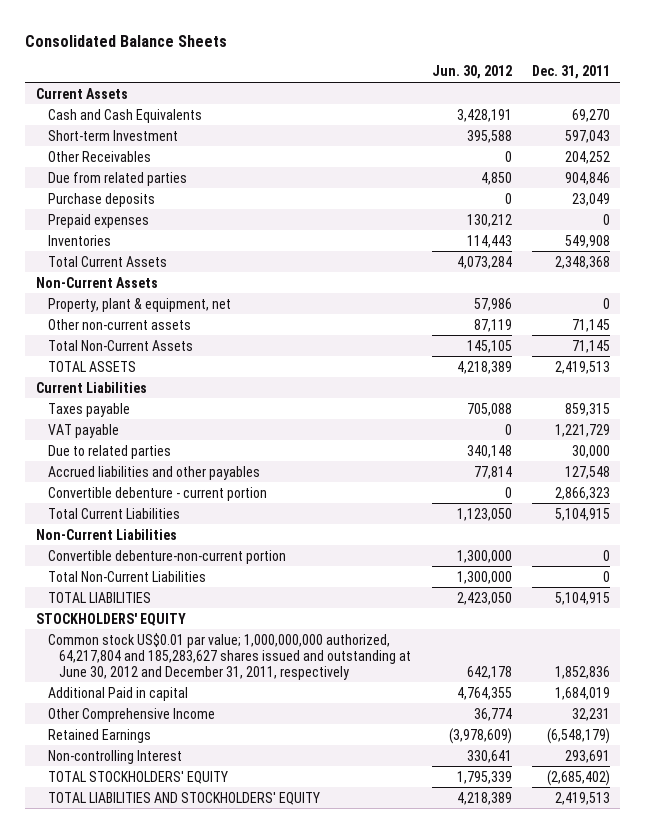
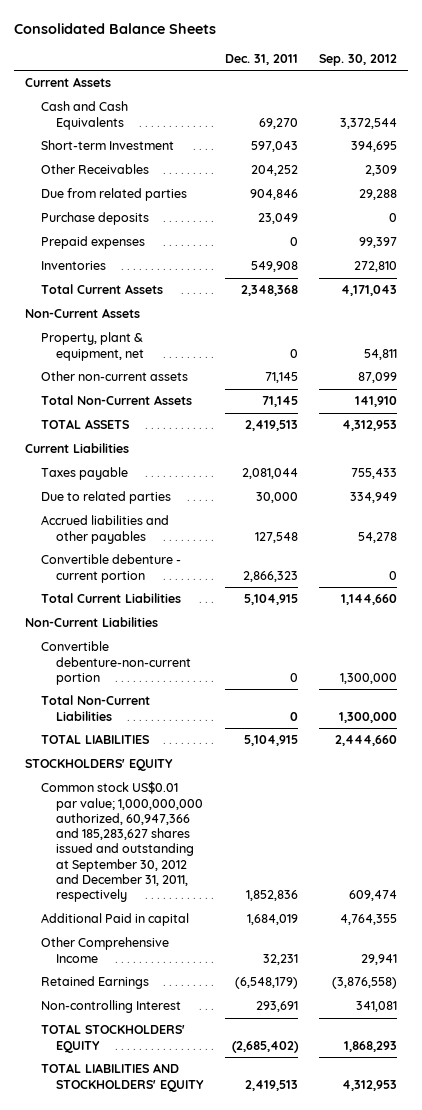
- | Jun. 30, 2012 | Dec. 31, 2011
+ | Dec. 31, 2011 | Sep. 30, 2012
- Taxes payable | 705,088 | 859,315
- VAT payable | 0 | 1,221,729
+ Taxes payable | 2,081,044 | 755,433
- Common stock US$0.01 par value; 1,000,000,000 authorized, 64,217,804 and 185,283,627 shares issued and outstanding at June 30, 2012 and December 31, 2011, respectively | 642,178 | 1,852,836
+ Common stock US$0.01 par value; 1,000,000,000 authorized, 60,947,366 and 185,283,627 shares issued and outstanding at September 30, 2012 and December 31, 2011, respectively | 1,852,836 | 609,474

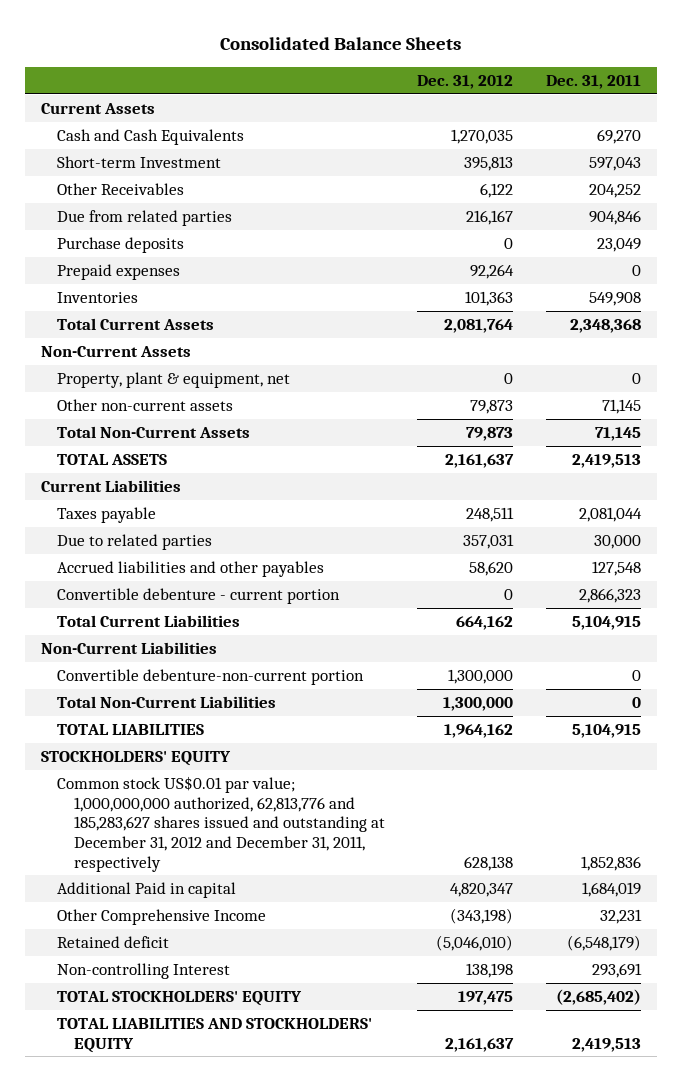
- | Dec. 31, 2011 | Sep. 30, 2012
+ | Dec. 31, 2012 | Dec. 31, 2011
- Common stock US$0.01 par value; 1,000,000,000 authorized, 60,947,366 and 185,283,627 shares issued and outstanding at September 30, 2012 and December 31, 2011, respectively | 1,852,836 | 609,474
+ Common stock US$0.01 par value; 1,000,000,000 authorized, 62,813,776 and 185,283,627 shares issued and outstanding at December 31, 2012 and December 31, 2011, respectively | 628,138 | 1,852,836
- Retained Earnings | (6,548,179) | (3,876,558)
+ Retained deficit | (5,046,010) | (6,548,179)

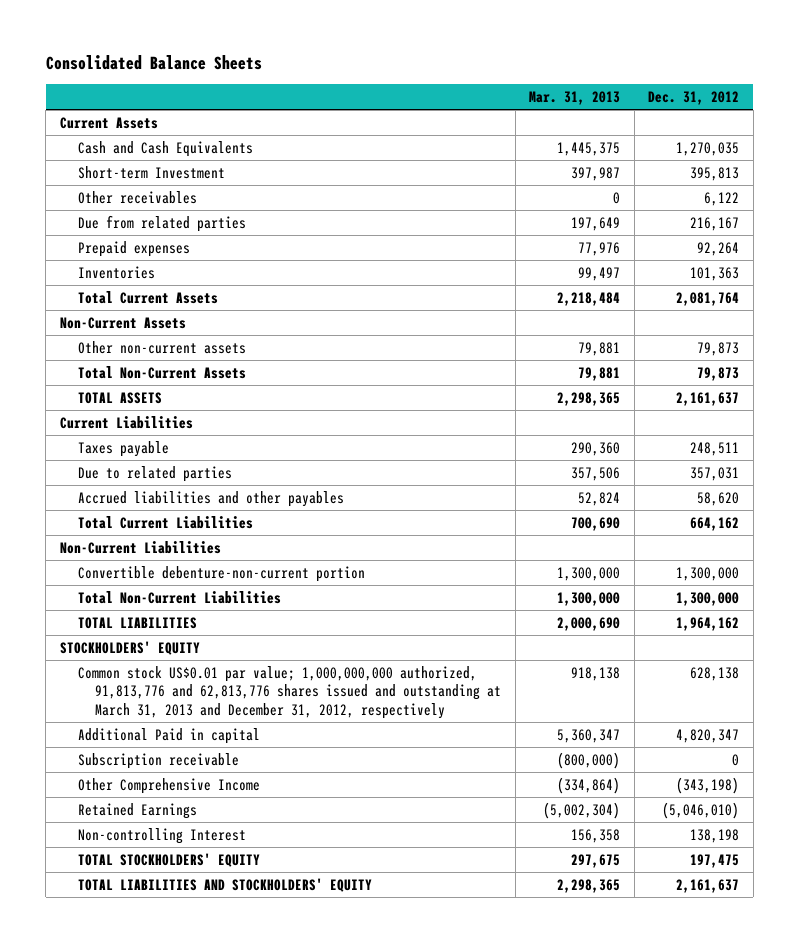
- | Dec. 31, 2012 | Dec. 31, 2011
+ | Mar. 31, 2013 | Dec. 31, 2012
- Other Receivables | 6,122 | 204,252
+ Other receivables | 0 | 6,122
- Purchase deposits | 0 | 23,049
- Property, plant & equipment, net | 0 | 0
- Convertible debenture - current portion | 0 | 2,866,323
- Common stock US$0.01 par value; 1,000,000,000 authorized, 62,813,776 and 185,283,627 shares issued and outstanding at December 31, 2012 and December 31, 2011, respectively | 628,138 | 1,852,836
+ Common stock US$0.01 par value; 1,000,000,000 authorized, 91,813,776 and 62,813,776 shares issued and outstanding at March 31, 2013 and December 31, 2012, respectively | 918,138 | 628,138
+ Subscription receivable | (800,000) | 0
- Retained deficit | (5,046,010) | (6,548,179)
+ Retained Earnings | (5,002,304) | (5,046,010)

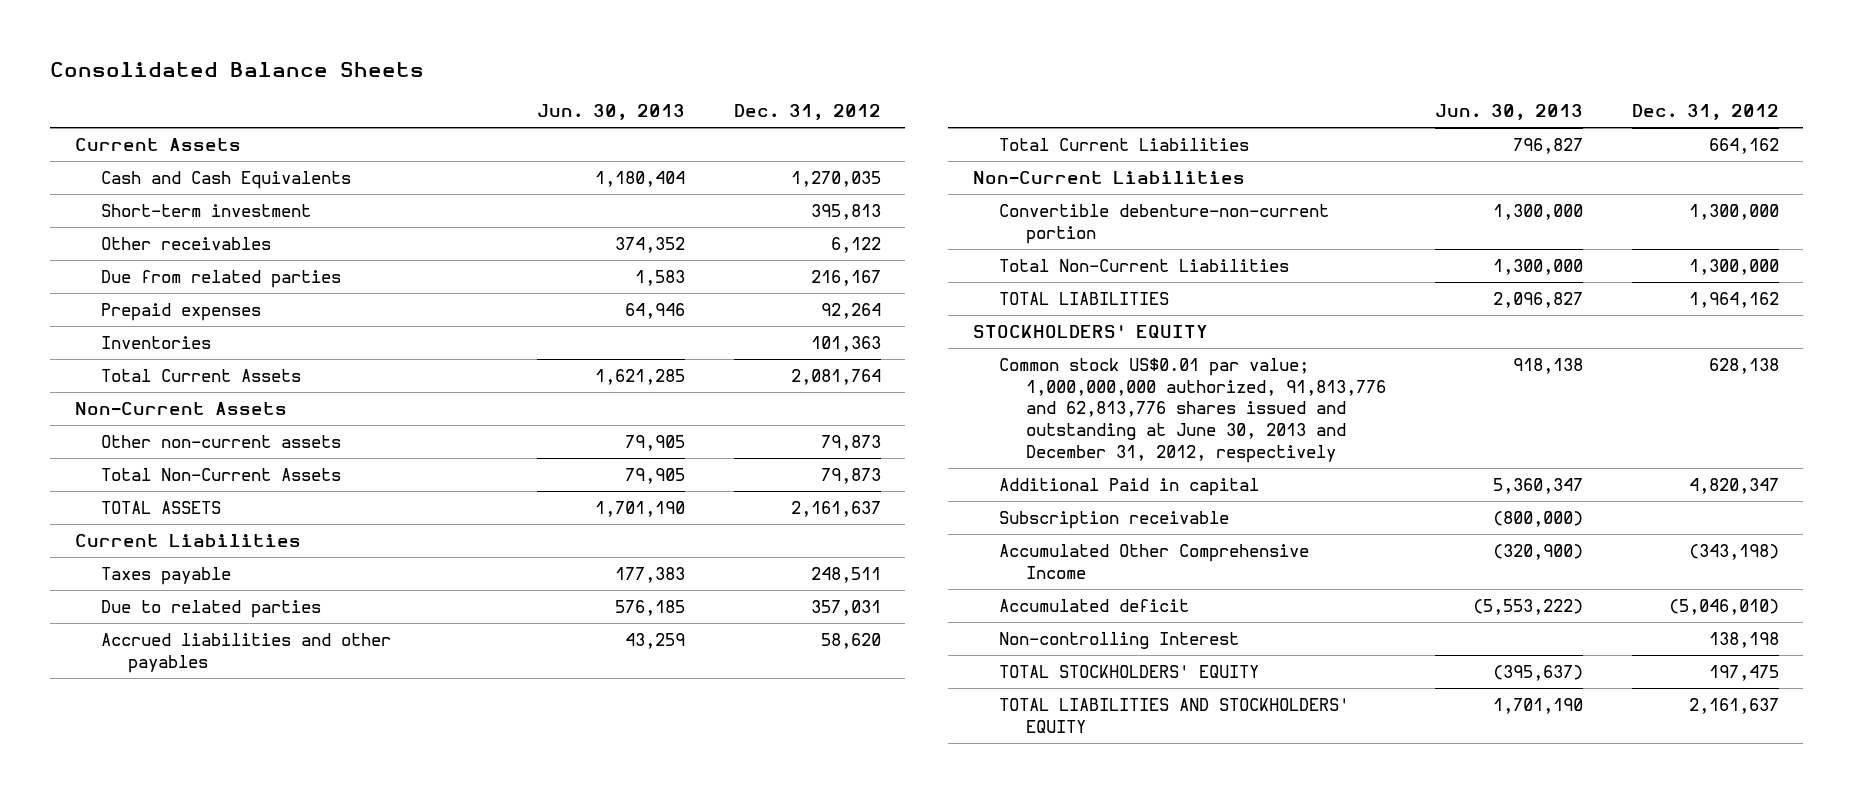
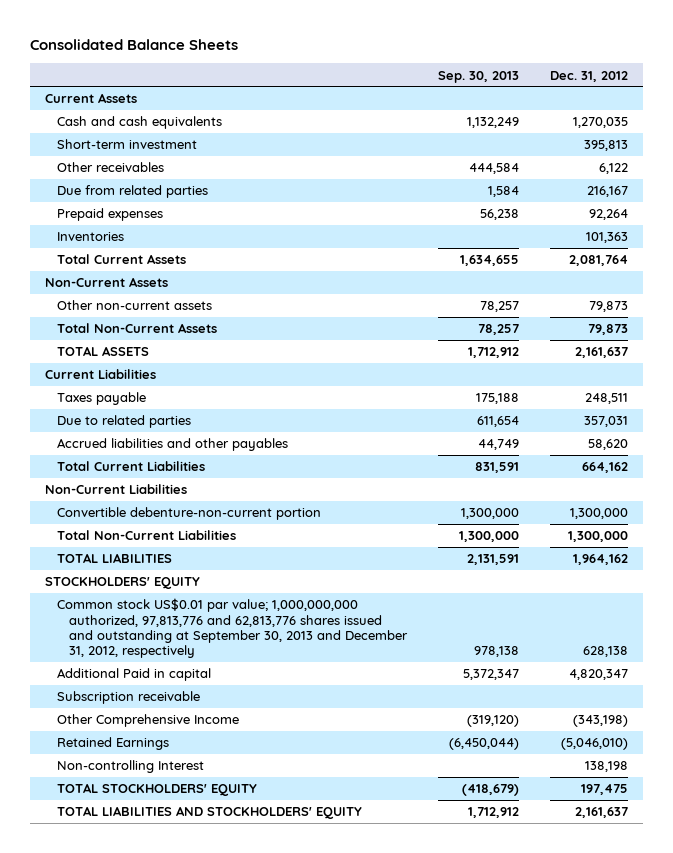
- | Jun. 30, 2013 | Dec. 31, 2012
+ | Sep. 30, 2013 | Dec. 31, 2012
- Cash and Cash Equivalents | 1,180,404 | 1,270,035
+ Cash and cash equivalents | 1,132,249 | 1,270,035
- Common stock US$0.01 par value; 1,000,000,000 authorized, 91,813,776 and 62,813,776 shares issued and outstanding at June 30, 2013 and December 31, 2012, respectively | 918,138 | 628,138
+ Common stock US$0.01 par value; 1,000,000,000 authorized, 97,813,776 and 62,813,776 shares issued and outstanding at September 30, 2013 and December 31, 2012, respectively | 978,138 | 628,138
- Accumulated Other Comprehensive Income | (320,900) | (343,198)
- Accumulated deficit | (5,553,222) | (5,046,010)
+ Other Comprehensive Income | (319,120) | (343,198)
+ Retained Earnings | (6,450,044) | (5,046,010)

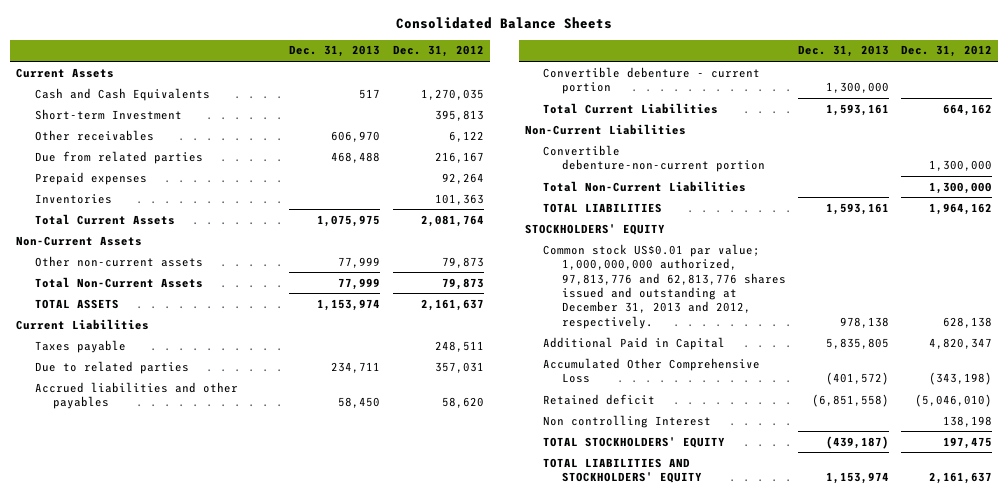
- | Sep. 30, 2013 | Dec. 31, 2012
+ | Dec. 31, 2013 | Dec. 31, 2012
- Cash and cash equivalents | 1,132,249 | 1,270,035
- Short-term investment | | 395,813
+ Cash and Cash Equivalents | 517 | 1,270,035
+ Short-term Investment | | 395,813
+ Convertible debenture - current portion | 1,300,000 |
- Common stock US$0.01 par value; 1,000,000,000 authorized, 97,813,776 and 62,813,776 shares issued and outstanding at September 30, 2013 and December 31, 2012, respectively | 978,138 | 628,138
- Additional Paid in capital | 5,372,347 | 4,820,347
- Subscription receivable
- Other Comprehensive Income | (319,120) | (343,198)
- Retained Earnings | (6,450,044) | (5,046,010)
- Non-controlling Interest | | 138,198
+ Common stock US$0.01 par value; 1,000,000,000 authorized, 97,813,776 and 62,813,776 shares issued and outstanding at December 31, 2013 and 2012, respectively. | 978,138 | 628,138
+ Additional Paid in Capital | 5,835,805 | 4,820,347
+ Accumulated Other Comprehensive Loss | (401,572) | (343,198)
+ Retained deficit | (6,851,558) | (5,046,010)
+ Non controlling Interest | | 138,198

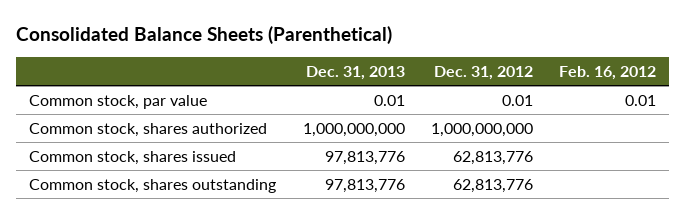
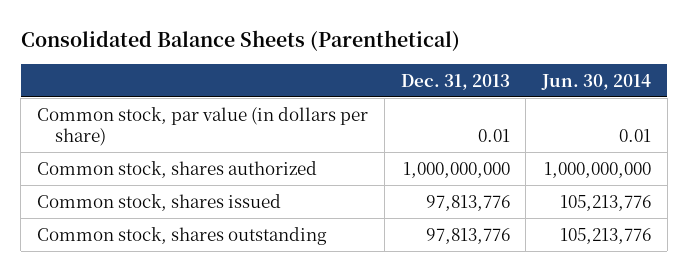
- | Dec. 31, 2013 | Dec. 31, 2012 | Feb. 16, 2012
+ | Dec. 31, 2013 | Jun. 30, 2014
- Common stock, par value | 0.01 | 0.01 | 0.01
+ Common stock, par value (in dollars per share) | 0.01 | 0.01

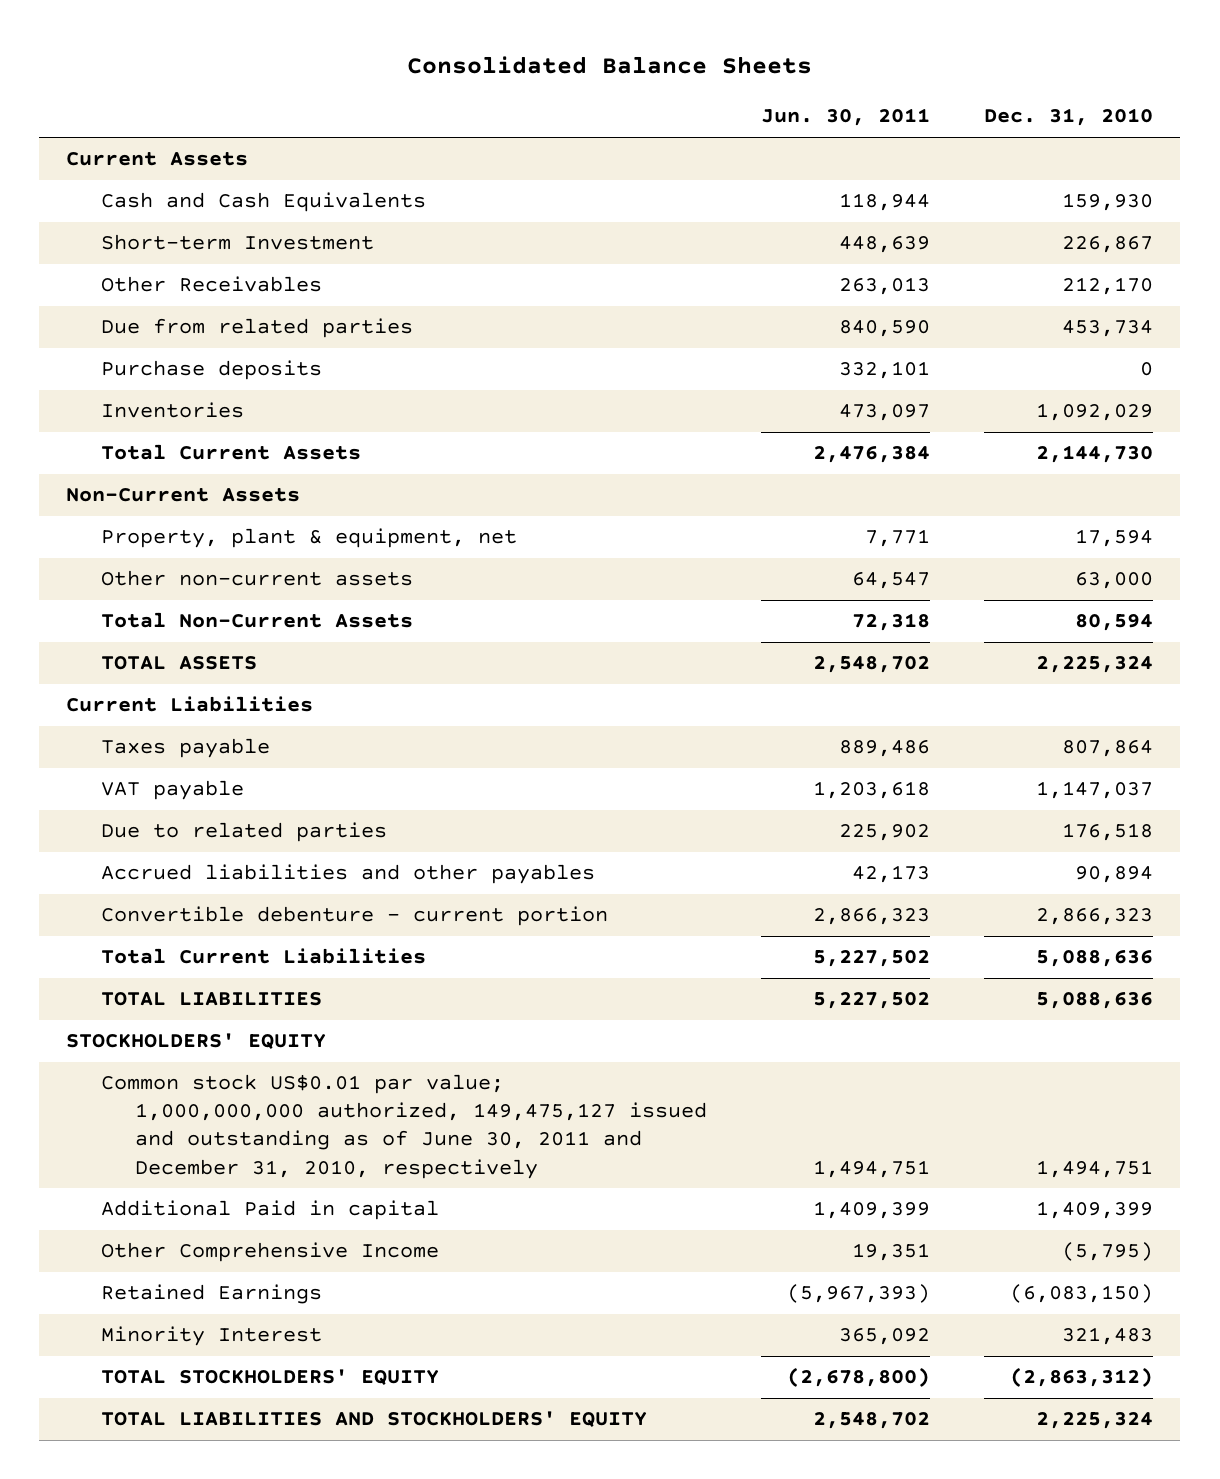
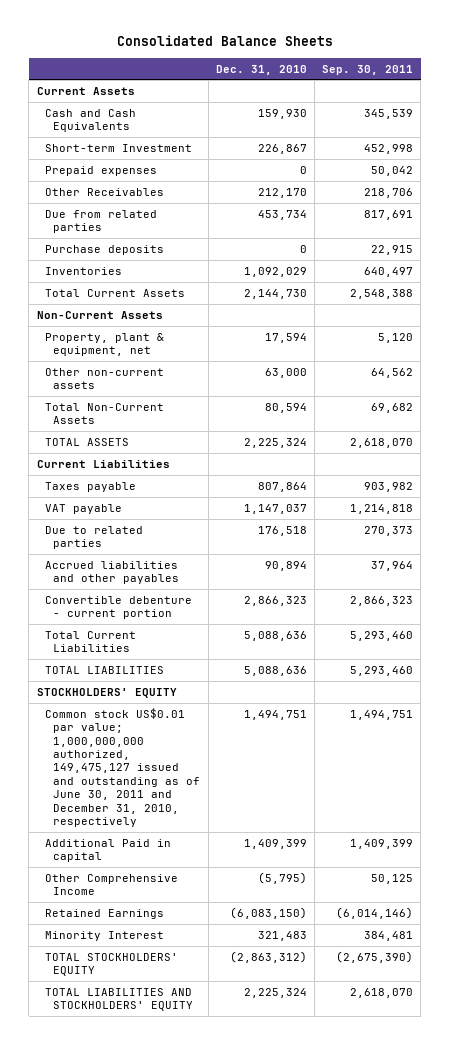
- | Jun. 30, 2011 | Dec. 31, 2010
+ | Dec. 31, 2010 | Sep. 30, 2011
+ Prepaid expenses | 0 | 50,042

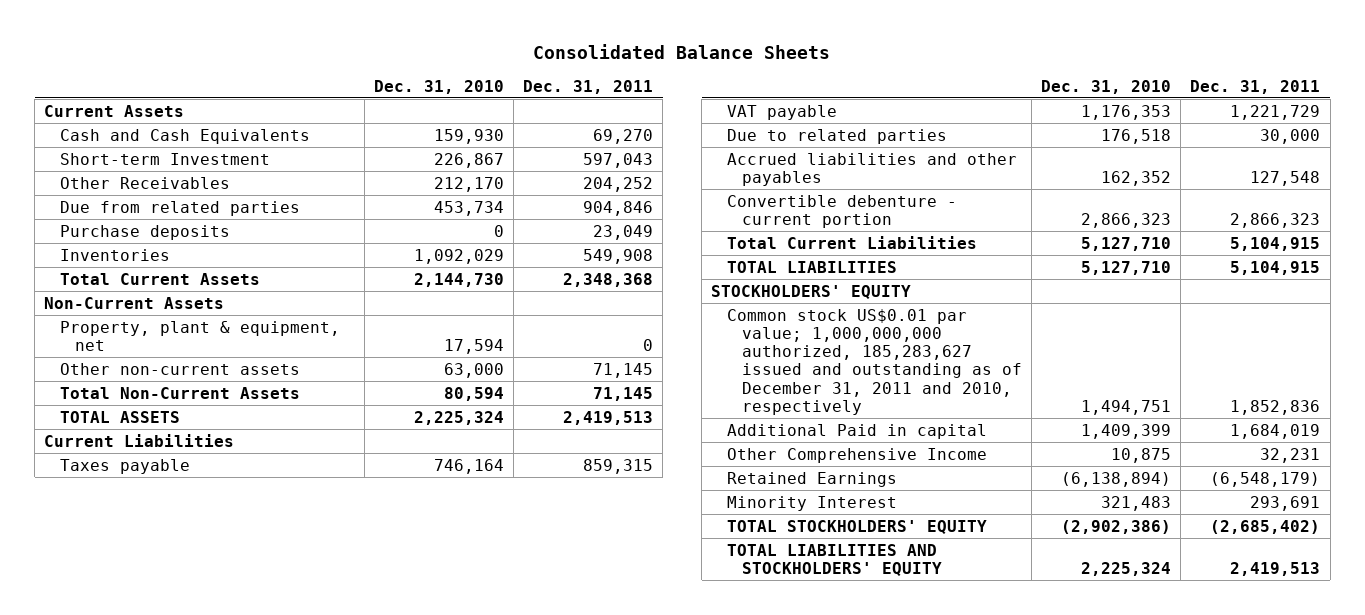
- | Dec. 31, 2010 | Sep. 30, 2011
+ | Dec. 31, 2010 | Dec. 31, 2011
- Prepaid expenses | 0 | 50,042
- Taxes payable | 807,864 | 903,982
- VAT payable | 1,147,037 | 1,214,818
+ Taxes payable | 746,164 | 859,315
+ VAT payable | 1,176,353 | 1,221,729
- Accrued liabilities and other payables | 90,894 | 37,964
+ Accrued liabilities and other payables | 162,352 | 127,548
- Total Current Liabilities | 5,088,636 | 5,293,460
- TOTAL LIABILITIES | 5,088,636 | 5,293,460
+ Total Current Liabilities | 5,127,710 | 5,104,915
+ TOTAL LIABILITIES | 5,127,710 | 5,104,915
- Common stock US$0.01 par value; 1,000,000,000 authorized, 149,475,127 issued and outstanding as of June 30, 2011 and December 31, 2010, respectively | 1,494,751 | 1,494,751
+ Common stock US$0.01 par value; 1,000,000,000 authorized, 185,283,627 issued and outstanding as of December 31, 2011 and 2010, respectively | 1,494,751 | 1,852,836
- Other Comprehensive Income | (5,795) | 50,125
- Retained Earnings | (6,083,150) | (6,014,146)
+ Other Comprehensive Income | 10,875 | 32,231
+ Retained Earnings | (6,138,894) | (6,548,179)
- TOTAL STOCKHOLDERS' EQUITY | (2,863,312) | (2,675,390)
+ TOTAL STOCKHOLDERS' EQUITY | (2,902,386) | (2,685,402)

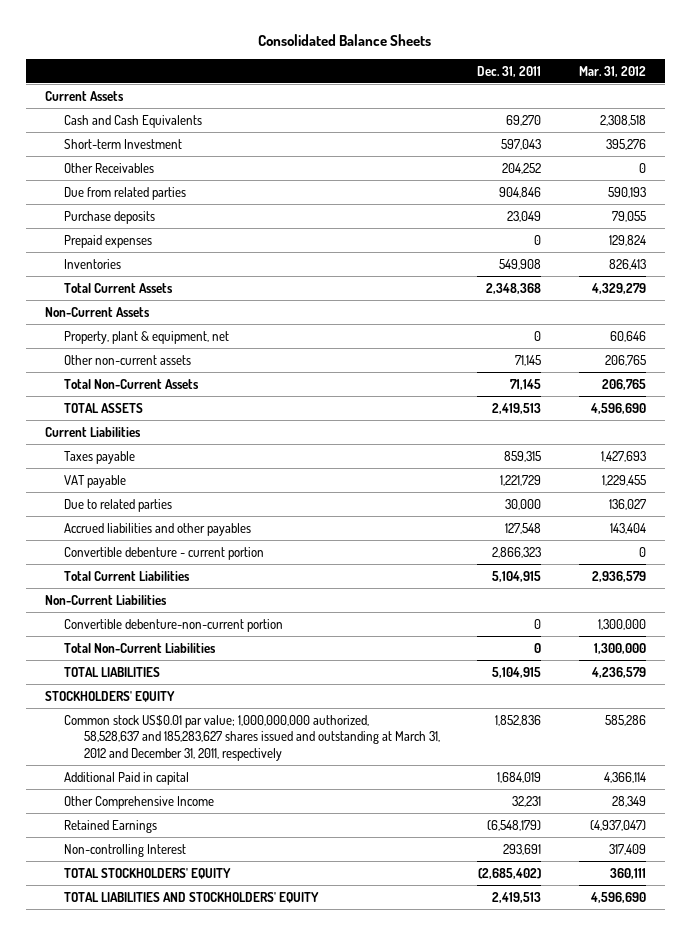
- | Dec. 31, 2010 | Dec. 31, 2011
+ | Dec. 31, 2011 | Mar. 31, 2012
+ Prepaid expenses | 0 | 129,824
+ Non-Current Liabilities
+ Convertible debenture-non-current portion | 0 | 1,300,000
+ Total Non-Current Liabilities | 0 | 1,300,000
- Common stock US$0.01 par value; 1,000,000,000 authorized, 185,283,627 issued and outstanding as of December 31, 2011 and 2010, respectively | 1,494,751 | 1,852,836
+ Common stock US$0.01 par value; 1,000,000,000 authorized, 58,528,637 and 185,283,627 shares issued and outstanding at March 31, 2012 and December 31, 2011, respectively | 1,852,836 | 585,286
- Minority Interest | 321,483 | 293,691
+ Non-controlling Interest | 293,691 | 317,409

